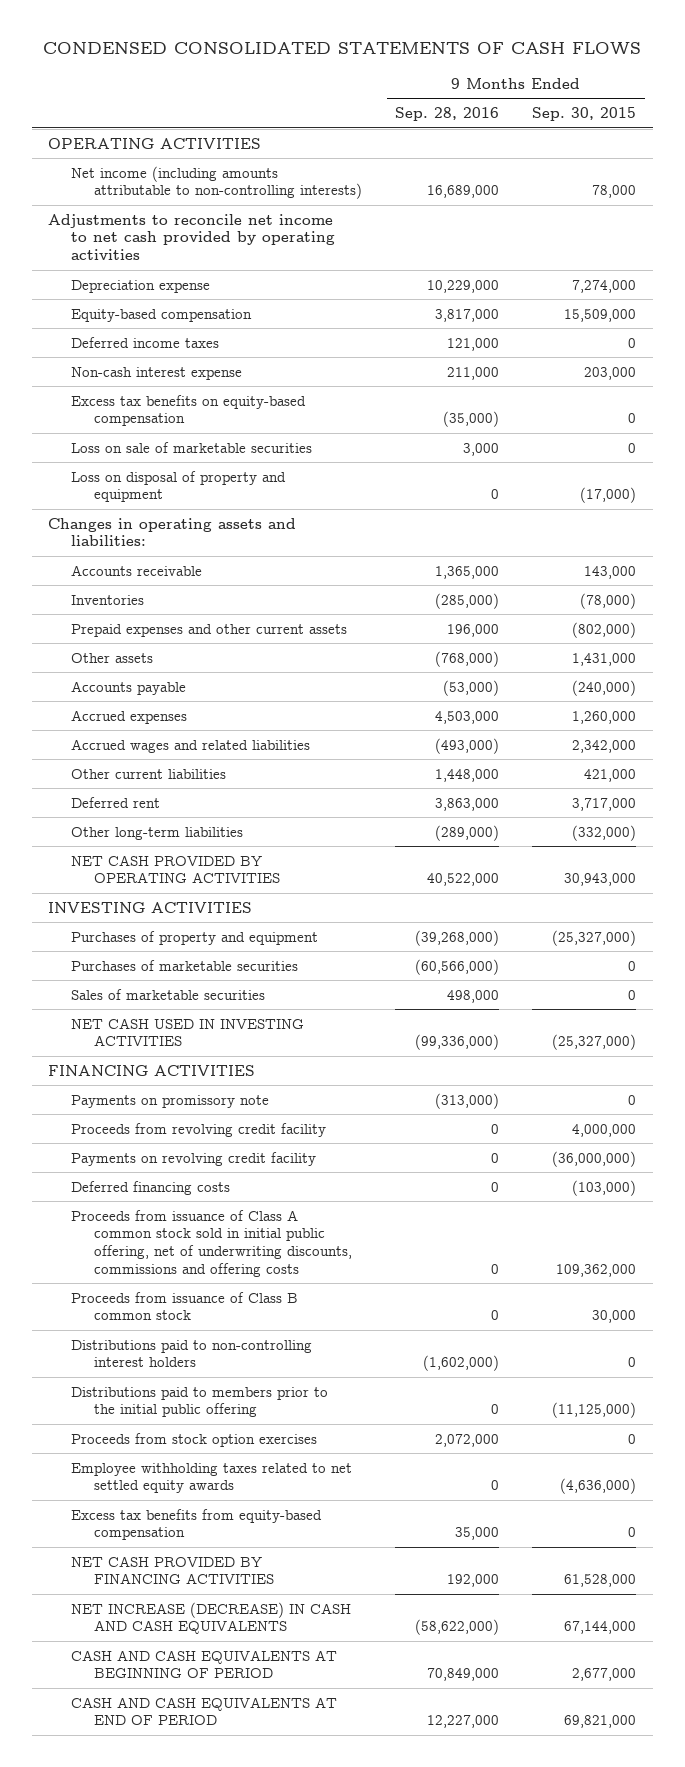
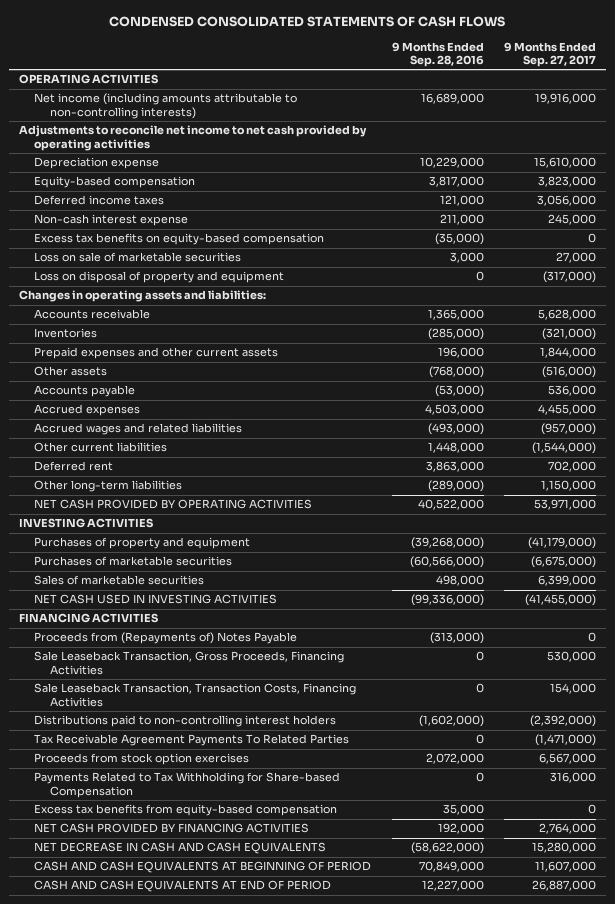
- | 9 Months Ended Sep. 28, 2016 | 9 Months Ended Sep. 30, 2015
+ | 9 Months Ended Sep. 28, 2016 | 9 Months Ended Sep. 27, 2017
- Payments on promissory note | (313,000) | 0
- Proceeds from revolving credit facility | 0 | 4,000,000
- Payments on revolving credit facility | 0 | (36,000,000)
- Deferred financing costs | 0 | (103,000)
- Proceeds from issuance of Class A common stock sold in initial public offering, net of underwriting discounts, commissions and offering costs | 0 | 109,362,000
- Proceeds from issuance of Class B common stock | 0 | 30,000
+ Proceeds from (Repayments of) Notes Payable | (313,000) | 0
+ Sale Leaseback Transaction, Gross Proceeds, Financing Activities | 0 | 530,000
+ Sale Leaseback Transaction, Transaction Costs, Financing Activities | 0 | 154,000
- Distributions paid to members prior to the initial public offering | 0 | (11,125,000)
+ Tax Receivable Agreement Payments To Related Parties | 0 | (1,471,000)
- Employee withholding taxes related to net settled equity awards | 0 | (4,636,000)
+ Payments Related to Tax Withholding for Share-based Compensation | 0 | 316,000
- NET INCREASE (DECREASE) IN CASH AND CASH EQUIVALENTS | (58,622,000) | 67,144,000
+ NET DECREASE IN CASH AND CASH EQUIVALENTS | (58,622,000) | 15,280,000

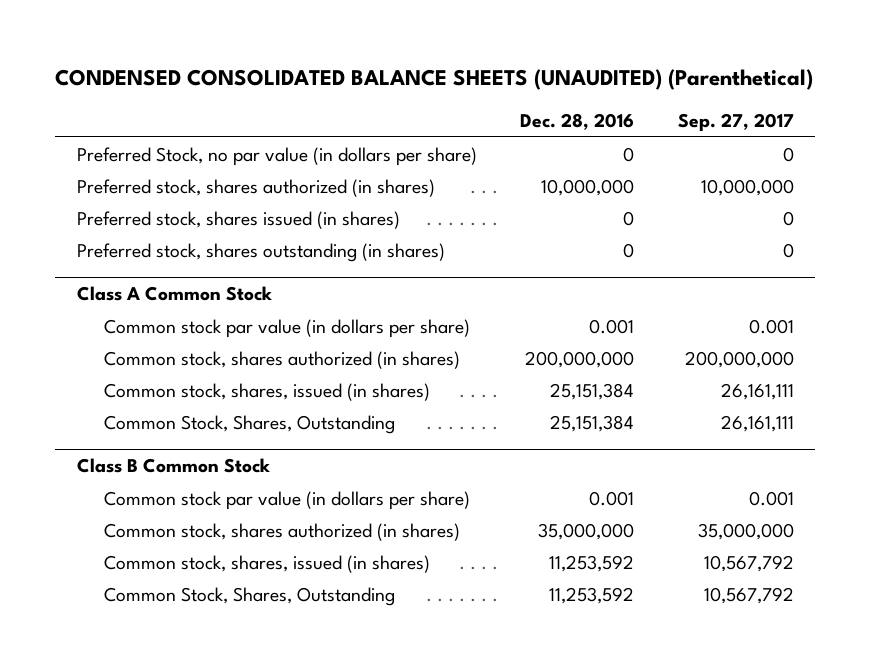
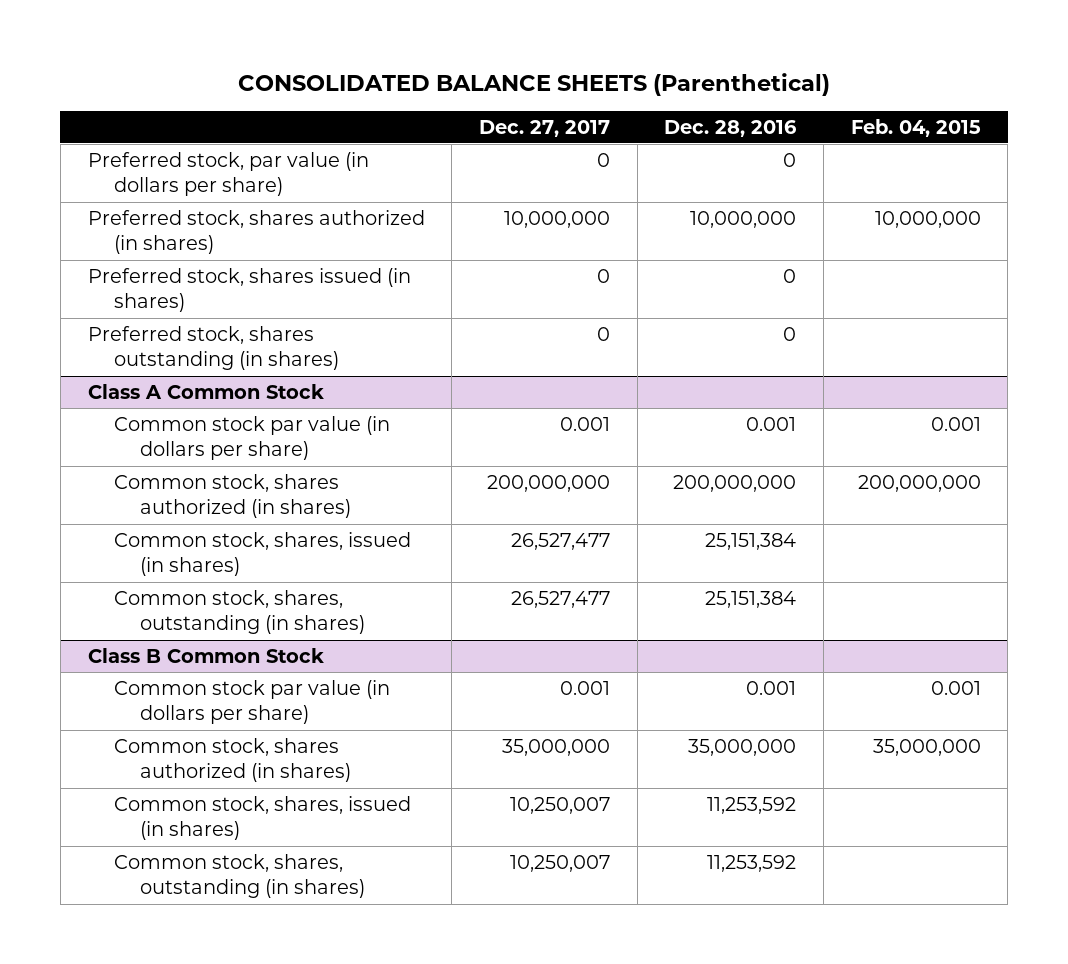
- CONDENSED CONSOLIDATED BALANCE SHEETS (UNAUDITED) (Parenthetical)
+ CONSOLIDATED BALANCE SHEETS (Parenthetical)
- | Dec. 28, 2016 | Sep. 27, 2017
+ | Dec. 27, 2017 | Dec. 28, 2016 | Feb. 04, 2015
- Preferred Stock, no par value (in dollars per share) | 0 | 0
+ Preferred stock, par value (in dollars per share) | 0 | 0 |
@ Class A Common Stock
- Common Stock, Shares, Outstanding | 25,151,384 | 26,161,111
+ Common stock, shares, outstanding (in shares) | 26,527,477 | 25,151,384 |
@ Class B Common Stock
- Common Stock, Shares, Outstanding | 11,253,592 | 10,567,792
+ Common stock, shares, outstanding (in shares) | 10,250,007 | 11,253,592 |

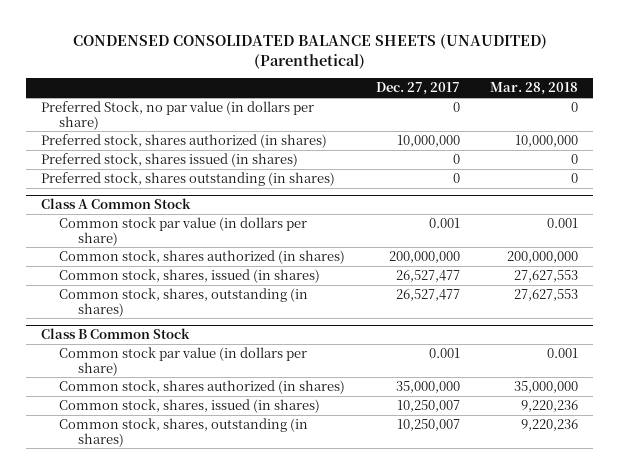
- CONSOLIDATED BALANCE SHEETS (Parenthetical)
+ CONDENSED CONSOLIDATED BALANCE SHEETS (UNAUDITED) (Parenthetical)
- | Dec. 27, 2017 | Dec. 28, 2016 | Feb. 04, 2015
+ | Dec. 27, 2017 | Mar. 28, 2018
- Preferred stock, par value (in dollars per share) | 0 | 0 |
+ Preferred Stock, no par value (in dollars per share) | 0 | 0

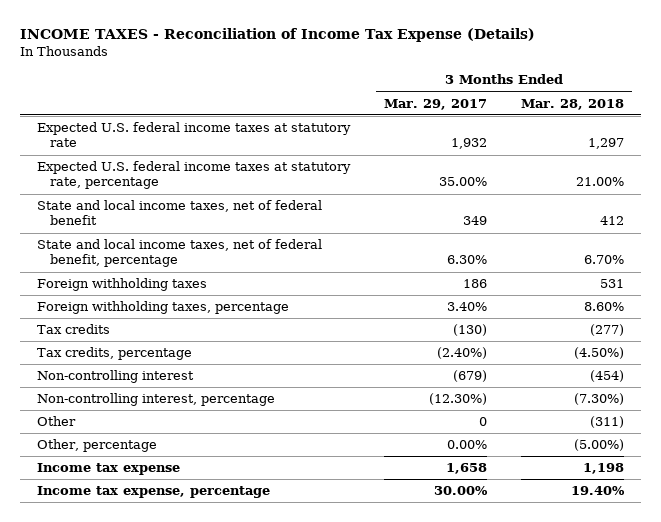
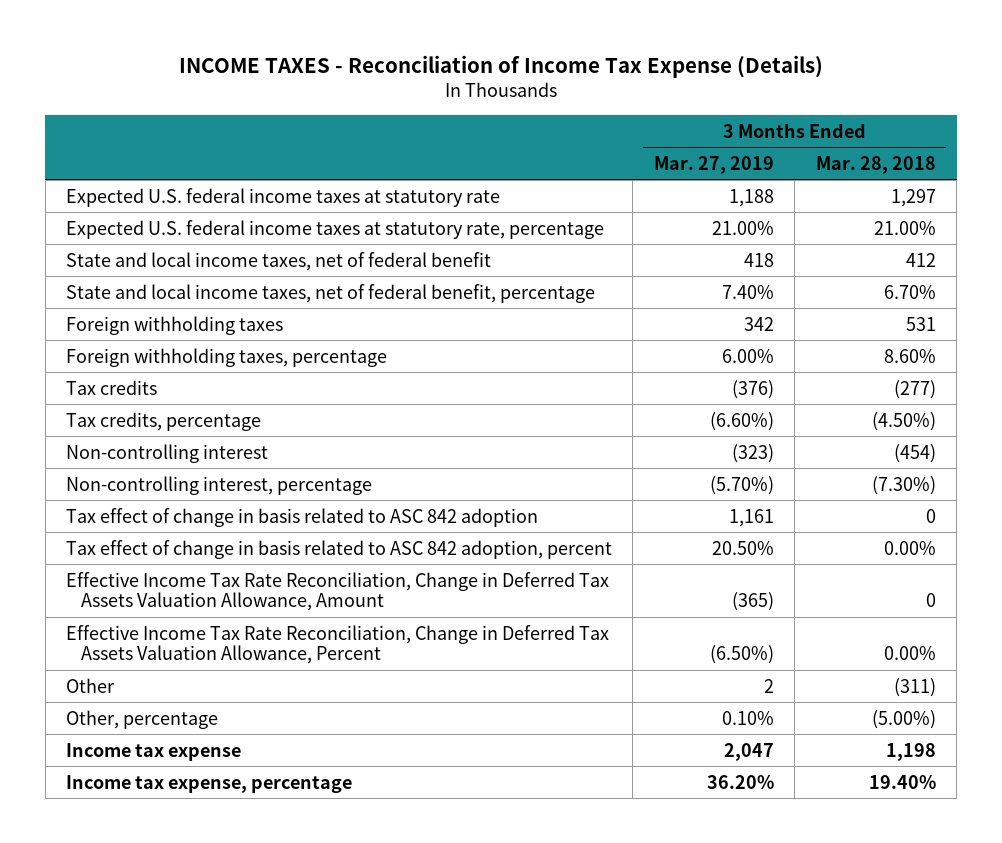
- | 3 Months Ended Mar. 29, 2017 | 3 Months Ended Mar. 28, 2018
+ | 3 Months Ended Mar. 27, 2019 | 3 Months Ended Mar. 28, 2018
+ Tax effect of change in basis related to ASC 842 adoption | 1,161 | 0
+ Tax effect of change in basis related to ASC 842 adoption, percent | 20.50% | 0.00%
+ Effective Income Tax Rate Reconciliation, Change in Deferred Tax Assets Valuation Allowance, Amount | (365) | 0
+ Effective Income Tax Rate Reconciliation, Change in Deferred Tax Assets Valuation Allowance, Percent | (6.50%) | 0.00%

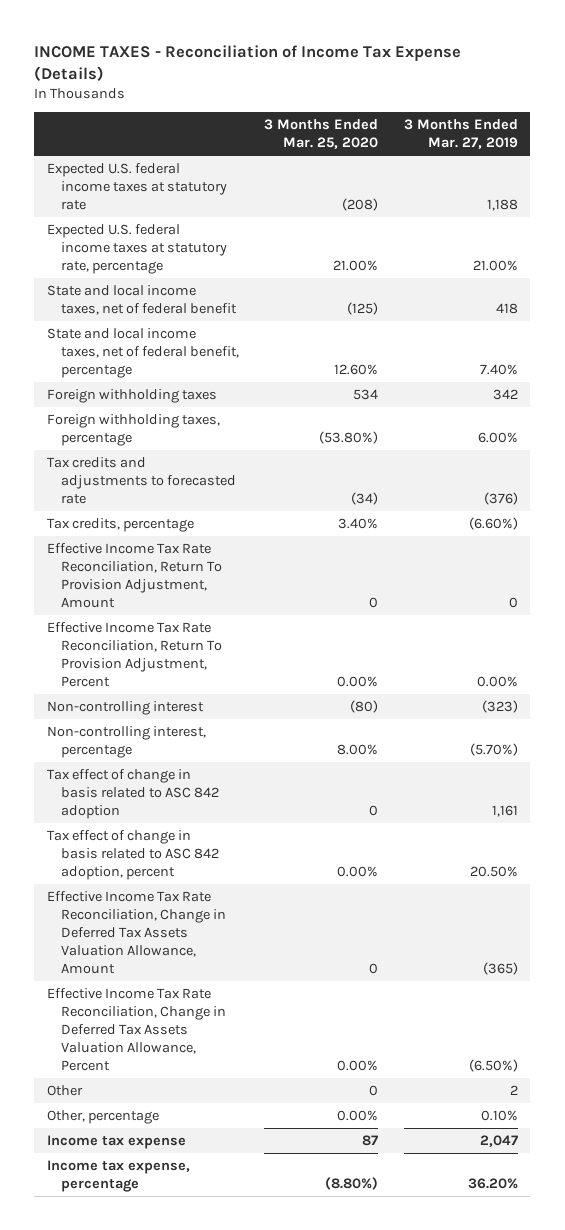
- | 3 Months Ended Mar. 27, 2019 | 3 Months Ended Mar. 28, 2018
+ | 3 Months Ended Mar. 25, 2020 | 3 Months Ended Mar. 27, 2019
- Tax credits | (376) | (277)
+ Tax credits and adjustments to forecasted rate | (34) | (376)
+ Effective Income Tax Rate Reconciliation, Return To Provision Adjustment, Amount | 0 | 0
+ Effective Income Tax Rate Reconciliation, Return To Provision Adjustment, Percent | 0.00% | 0.00%

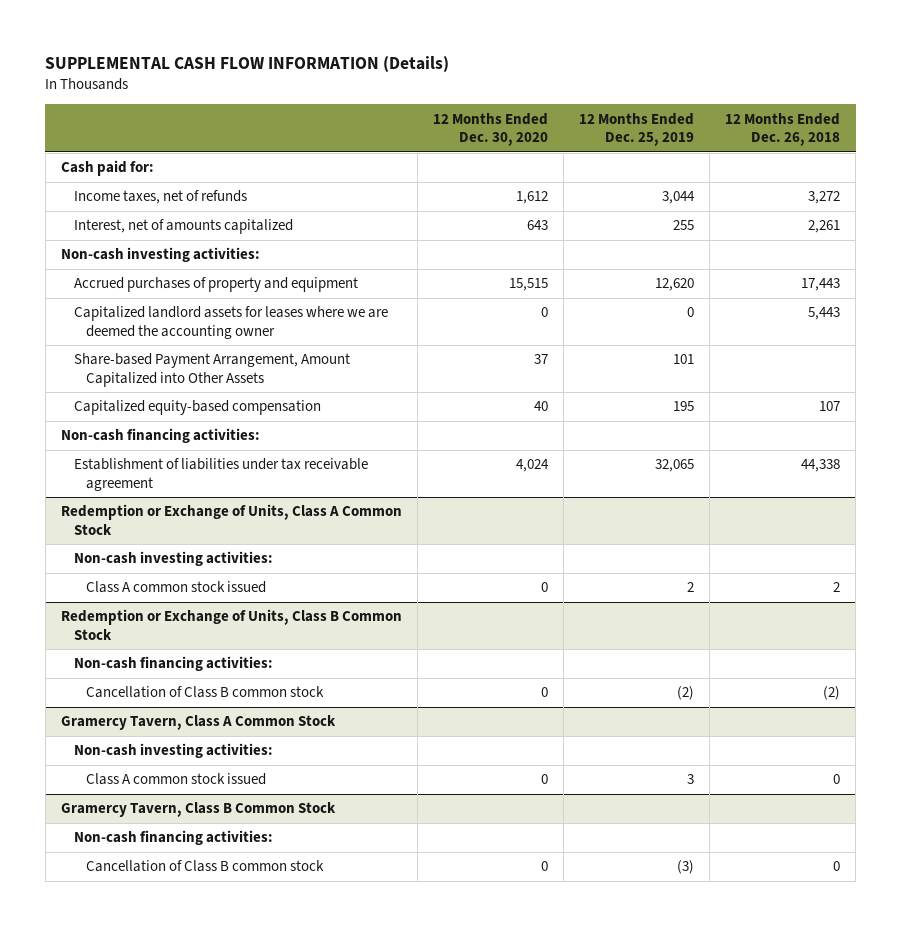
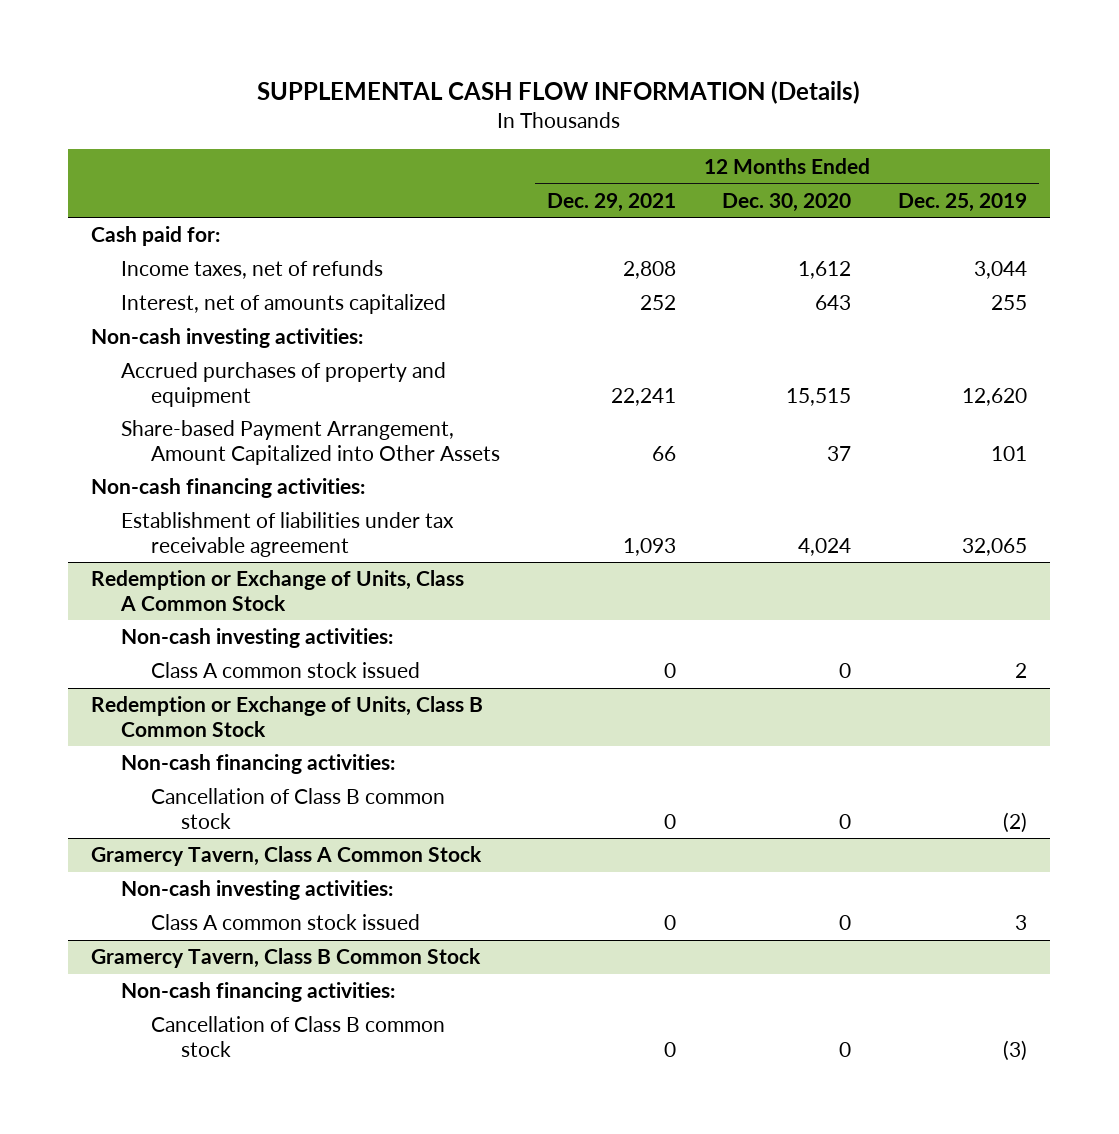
- | 12 Months Ended Dec. 30, 2020 | 12 Months Ended Dec. 25, 2019 | 12 Months Ended Dec. 26, 2018
+ | 12 Months Ended Dec. 29, 2021 | 12 Months Ended Dec. 30, 2020 | 12 Months Ended Dec. 25, 2019
- Capitalized landlord assets for leases where we are deemed the accounting owner | 0 | 0 | 5,443
- Capitalized equity-based compensation | 40 | 195 | 107

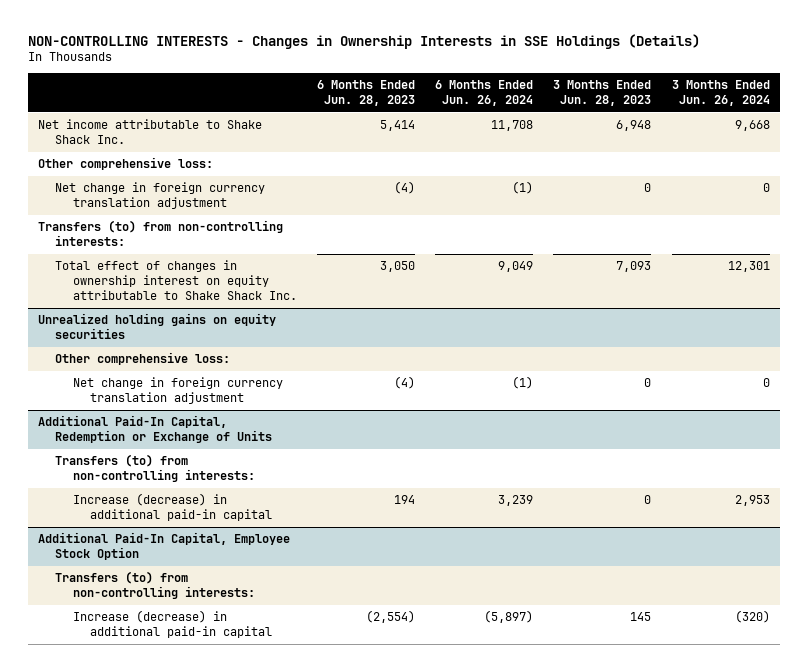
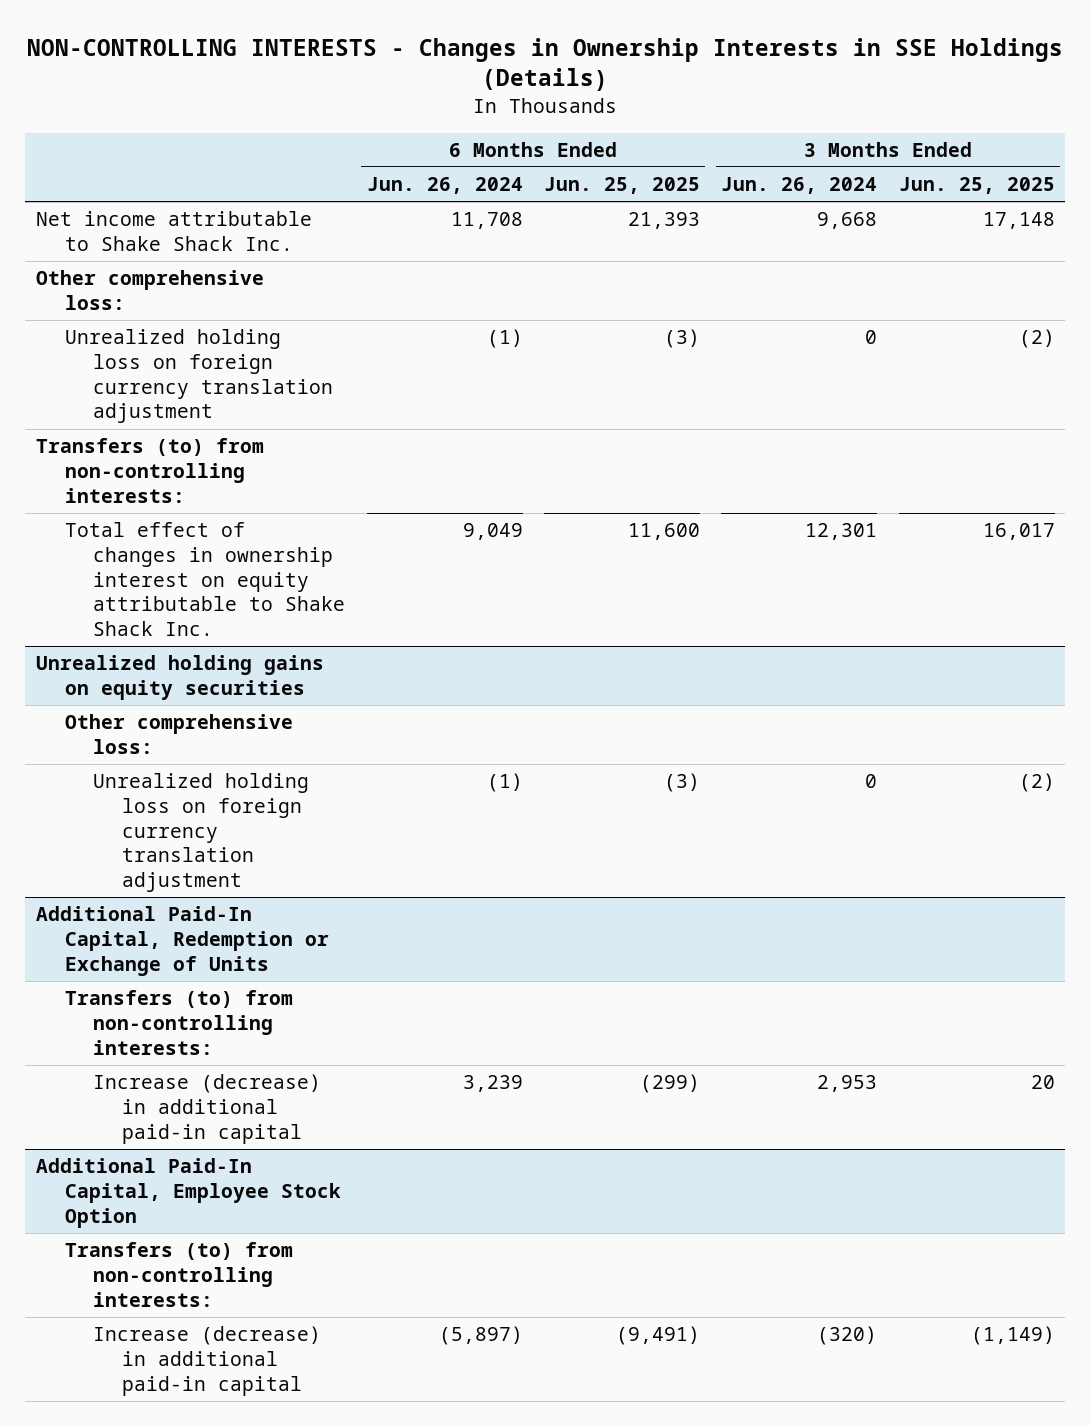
- | 6 Months Ended Jun. 28, 2023 | 6 Months Ended Jun. 26, 2024 | 3 Months Ended Jun. 28, 2023 | 3 Months Ended Jun. 26, 2024
+ | 6 Months Ended Jun. 26, 2024 | 6 Months Ended Jun. 25, 2025 | 3 Months Ended Jun. 26, 2024 | 3 Months Ended Jun. 25, 2025
- Net change in foreign currency translation adjustment | (4) | (1) | 0 | 0
+ Unrealized holding loss on foreign currency translation adjustment | (1) | (3) | 0 | (2)
@ Unrealized holding gains on equity securities
- Net change in foreign currency translation adjustment | (4) | (1) | 0 | 0
+ Unrealized holding loss on foreign currency translation adjustment | (1) | (3) | 0 | (2)

